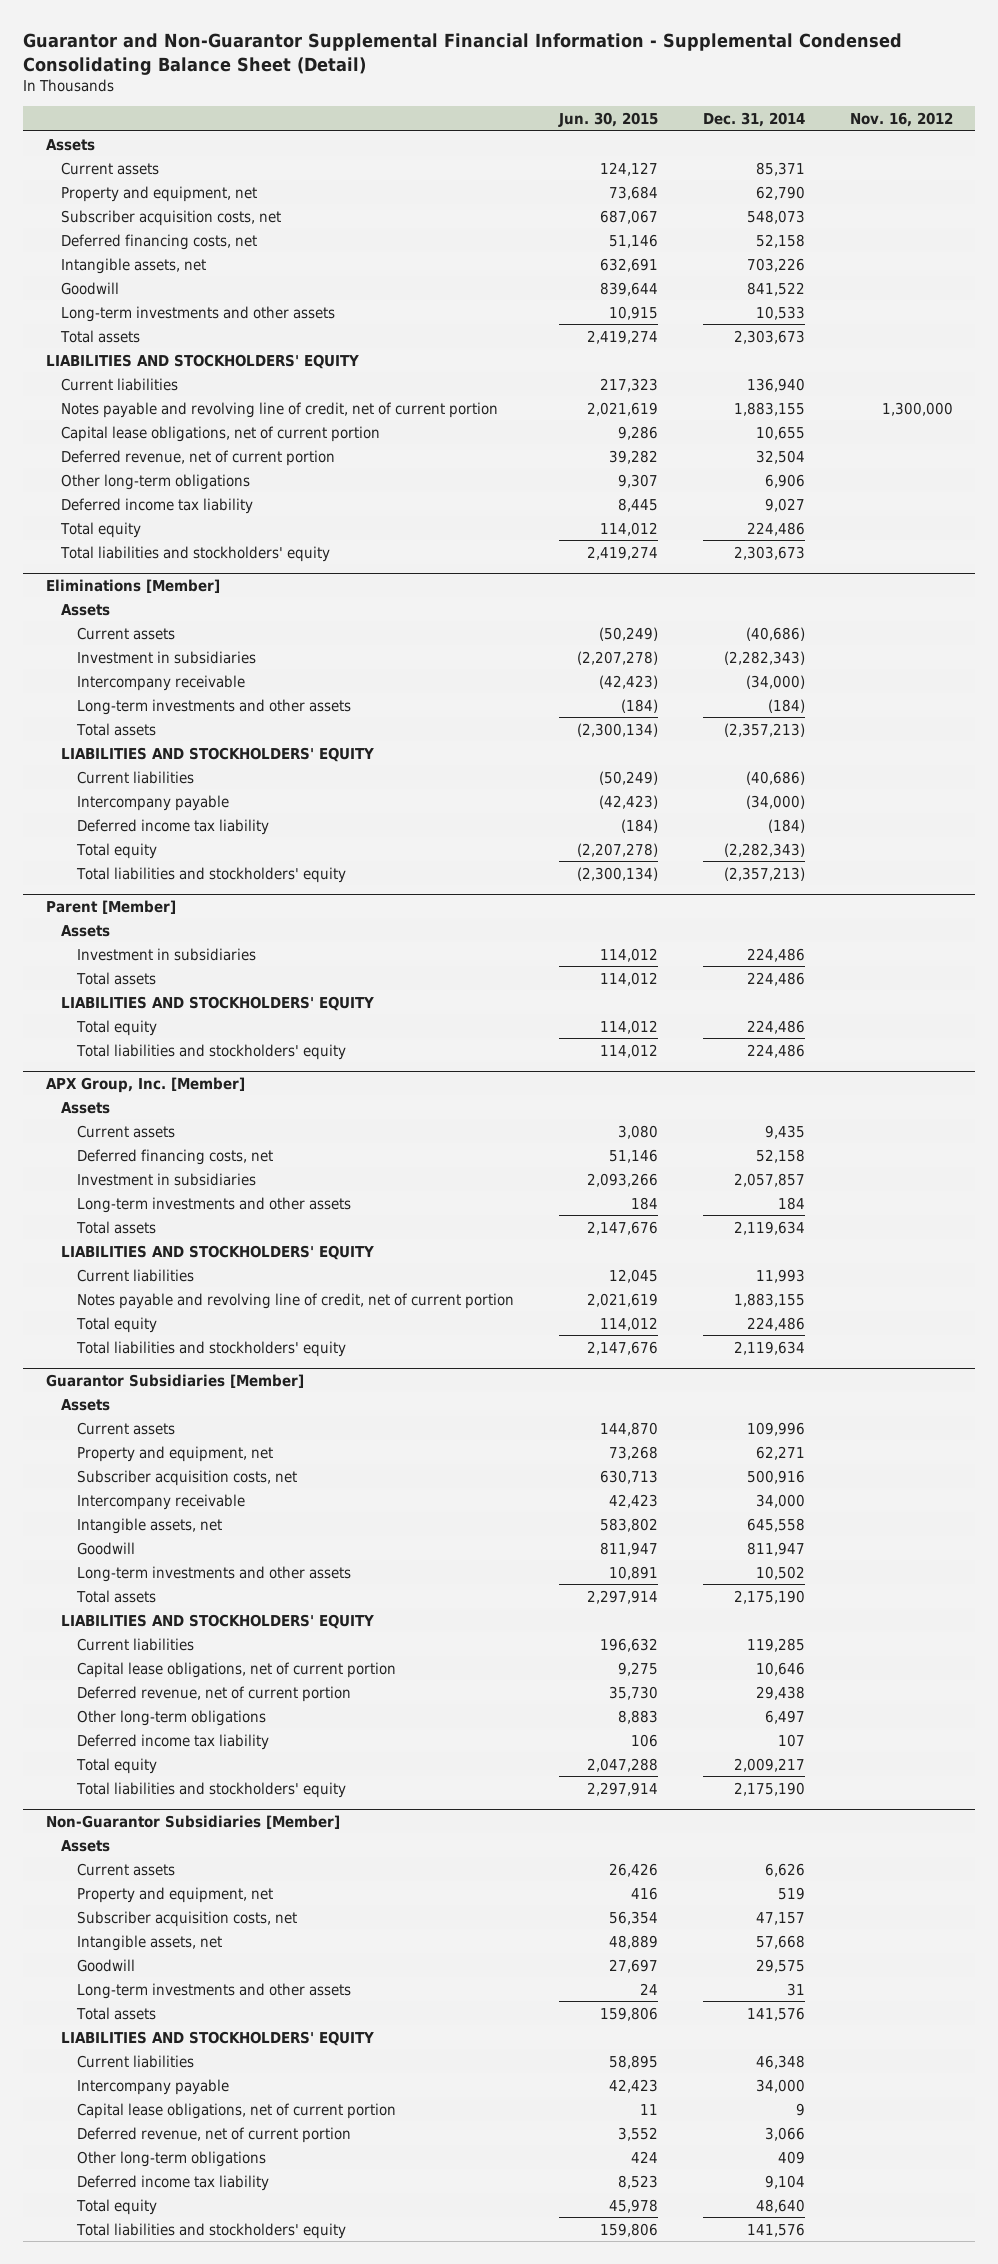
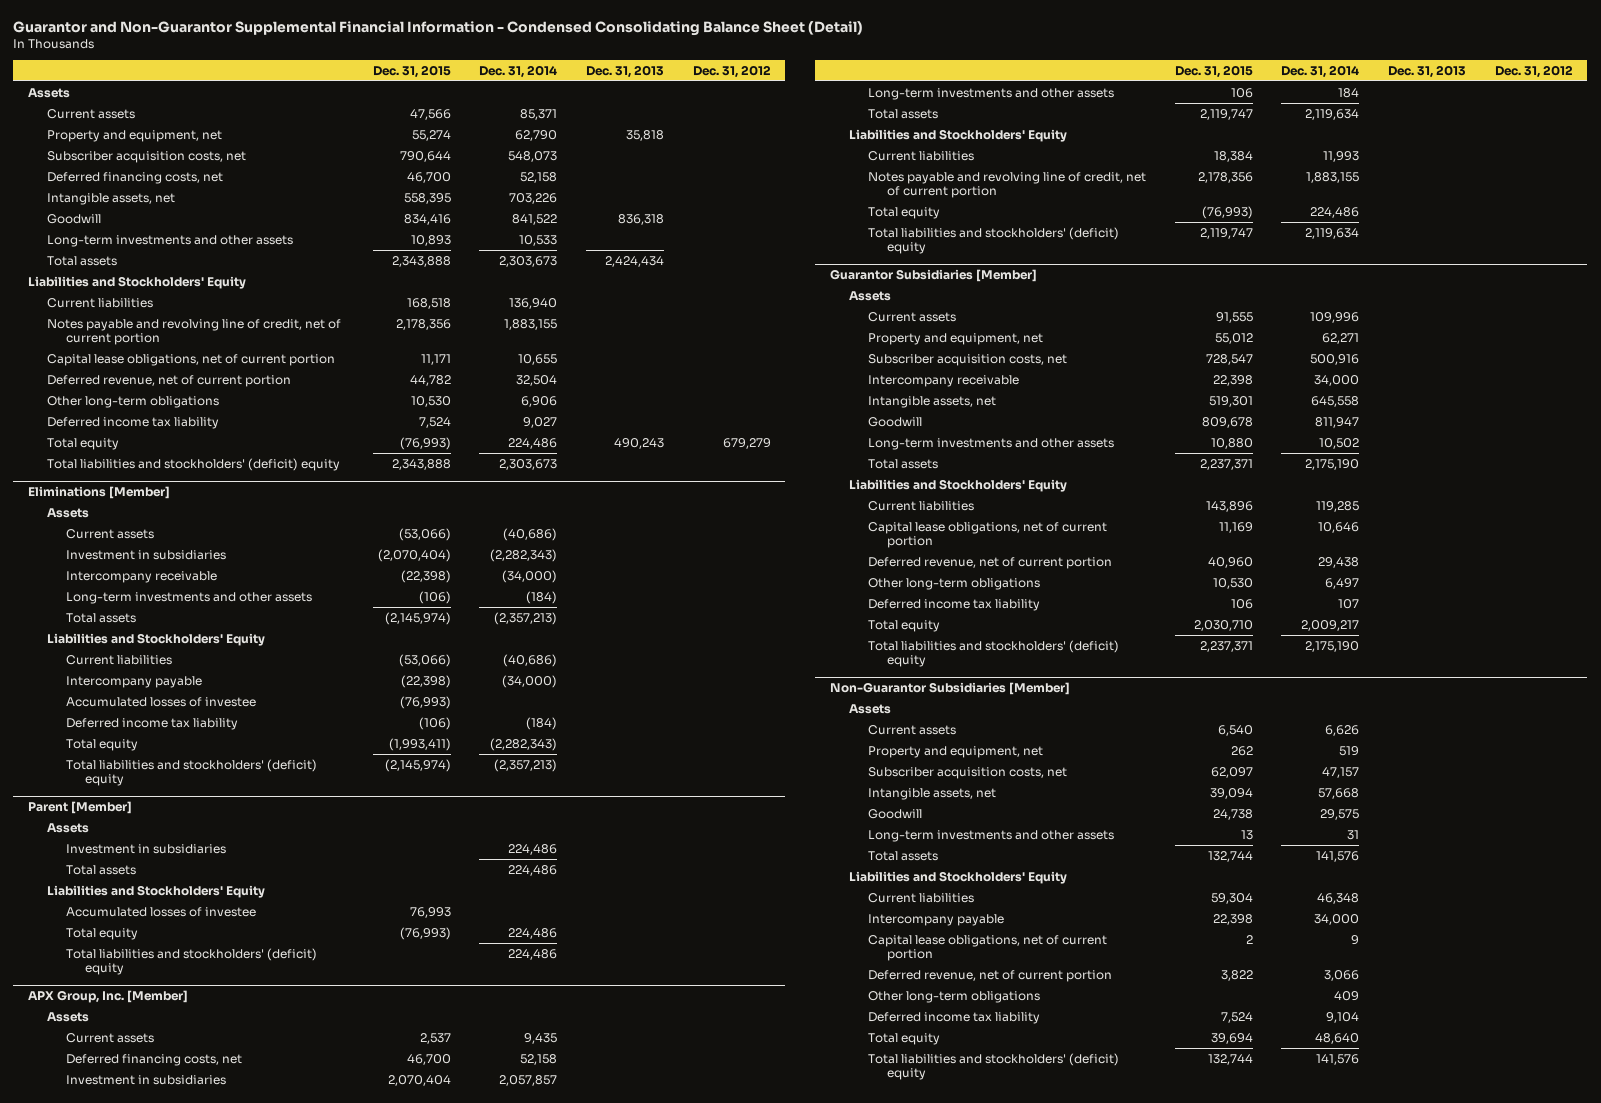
- Guarantor and Non-Guarantor Supplemental Financial Information - Supplemental Condensed Consolidating Balance Sheet (Detail)
+ Guarantor and Non-Guarantor Supplemental Financial Information - Condensed Consolidating Balance Sheet (Detail)
- | Jun. 30, 2015 | Dec. 31, 2014 | Nov. 16, 2012
+ | Dec. 31, 2015 | Dec. 31, 2014 | Dec. 31, 2013 | Dec. 31, 2012
- LIABILITIES AND STOCKHOLDERS' EQUITY
+ Liabilities and Stockholders' Equity
- Total liabilities and stockholders' equity | 2,419,274 | 2,303,673 |
+ Total liabilities and stockholders' (deficit) equity | 2,343,888 | 2,303,673 | |
@ Eliminations [Member]
- LIABILITIES AND STOCKHOLDERS' EQUITY
+ Liabilities and Stockholders' Equity
+ Accumulated losses of investee | (76,993) | | |
- Total liabilities and stockholders' equity | (2,300,134) | (2,357,213) |
+ Total liabilities and stockholders' (deficit) equity | (2,145,974) | (2,357,213) | |
@ Parent [Member]
- LIABILITIES AND STOCKHOLDERS' EQUITY
+ Liabilities and Stockholders' Equity
+ Accumulated losses of investee | 76,993 | | |
- Total liabilities and stockholders' equity | 114,012 | 224,486 |
+ Total liabilities and stockholders' (deficit) equity | | 224,486 | |
@ APX Group, Inc. [Member]
- LIABILITIES AND STOCKHOLDERS' EQUITY
+ Liabilities and Stockholders' Equity
- Total liabilities and stockholders' equity | 2,147,676 | 2,119,634 |
+ Total liabilities and stockholders' (deficit) equity | 2,119,747 | 2,119,634 | |
@ Guarantor Subsidiaries [Member]
- LIABILITIES AND STOCKHOLDERS' EQUITY
+ Liabilities and Stockholders' Equity
- Total liabilities and stockholders' equity | 2,297,914 | 2,175,190 |
+ Total liabilities and stockholders' (deficit) equity | 2,237,371 | 2,175,190 | |
@ Non-Guarantor Subsidiaries [Member]
- LIABILITIES AND STOCKHOLDERS' EQUITY
+ Liabilities and Stockholders' Equity
- Total liabilities and stockholders' equity | 159,806 | 141,576 |
+ Total liabilities and stockholders' (deficit) equity | 132,744 | 141,576 | |

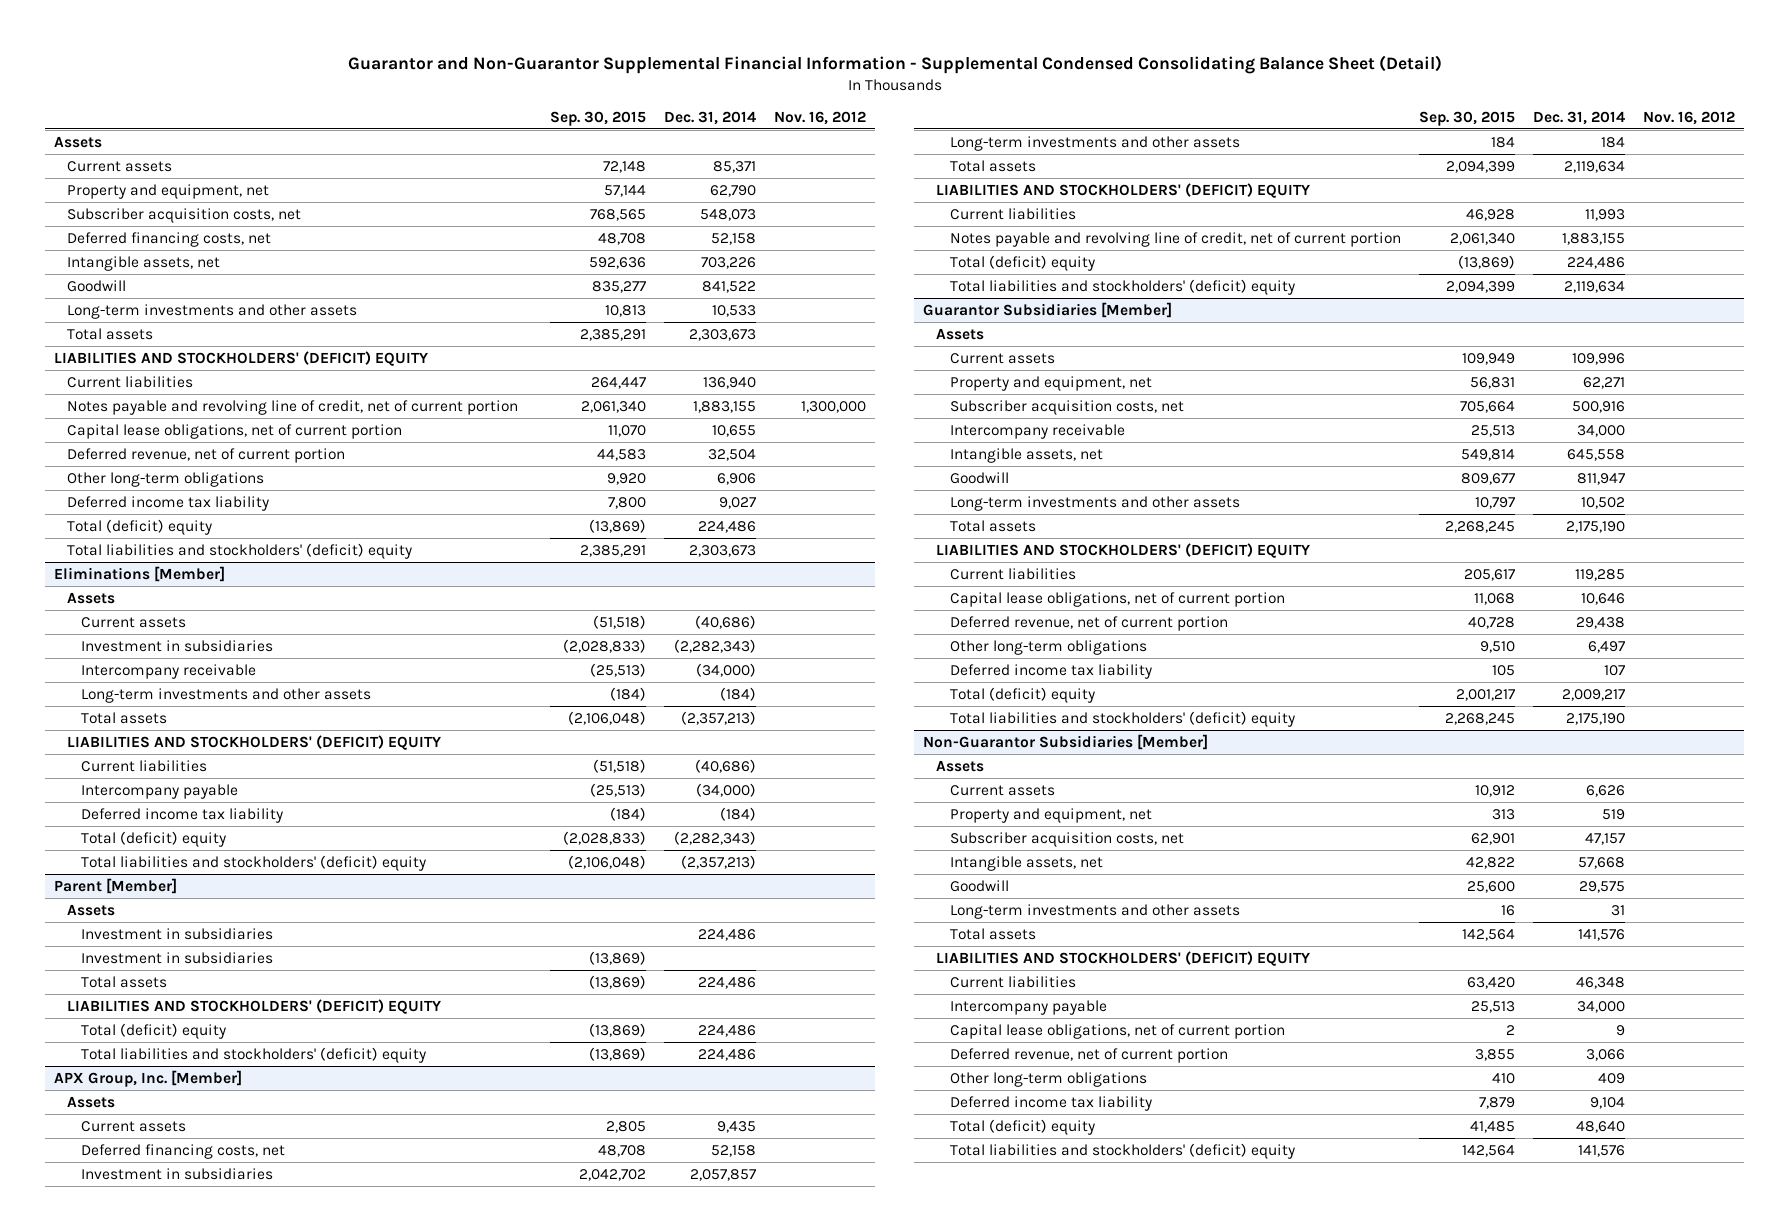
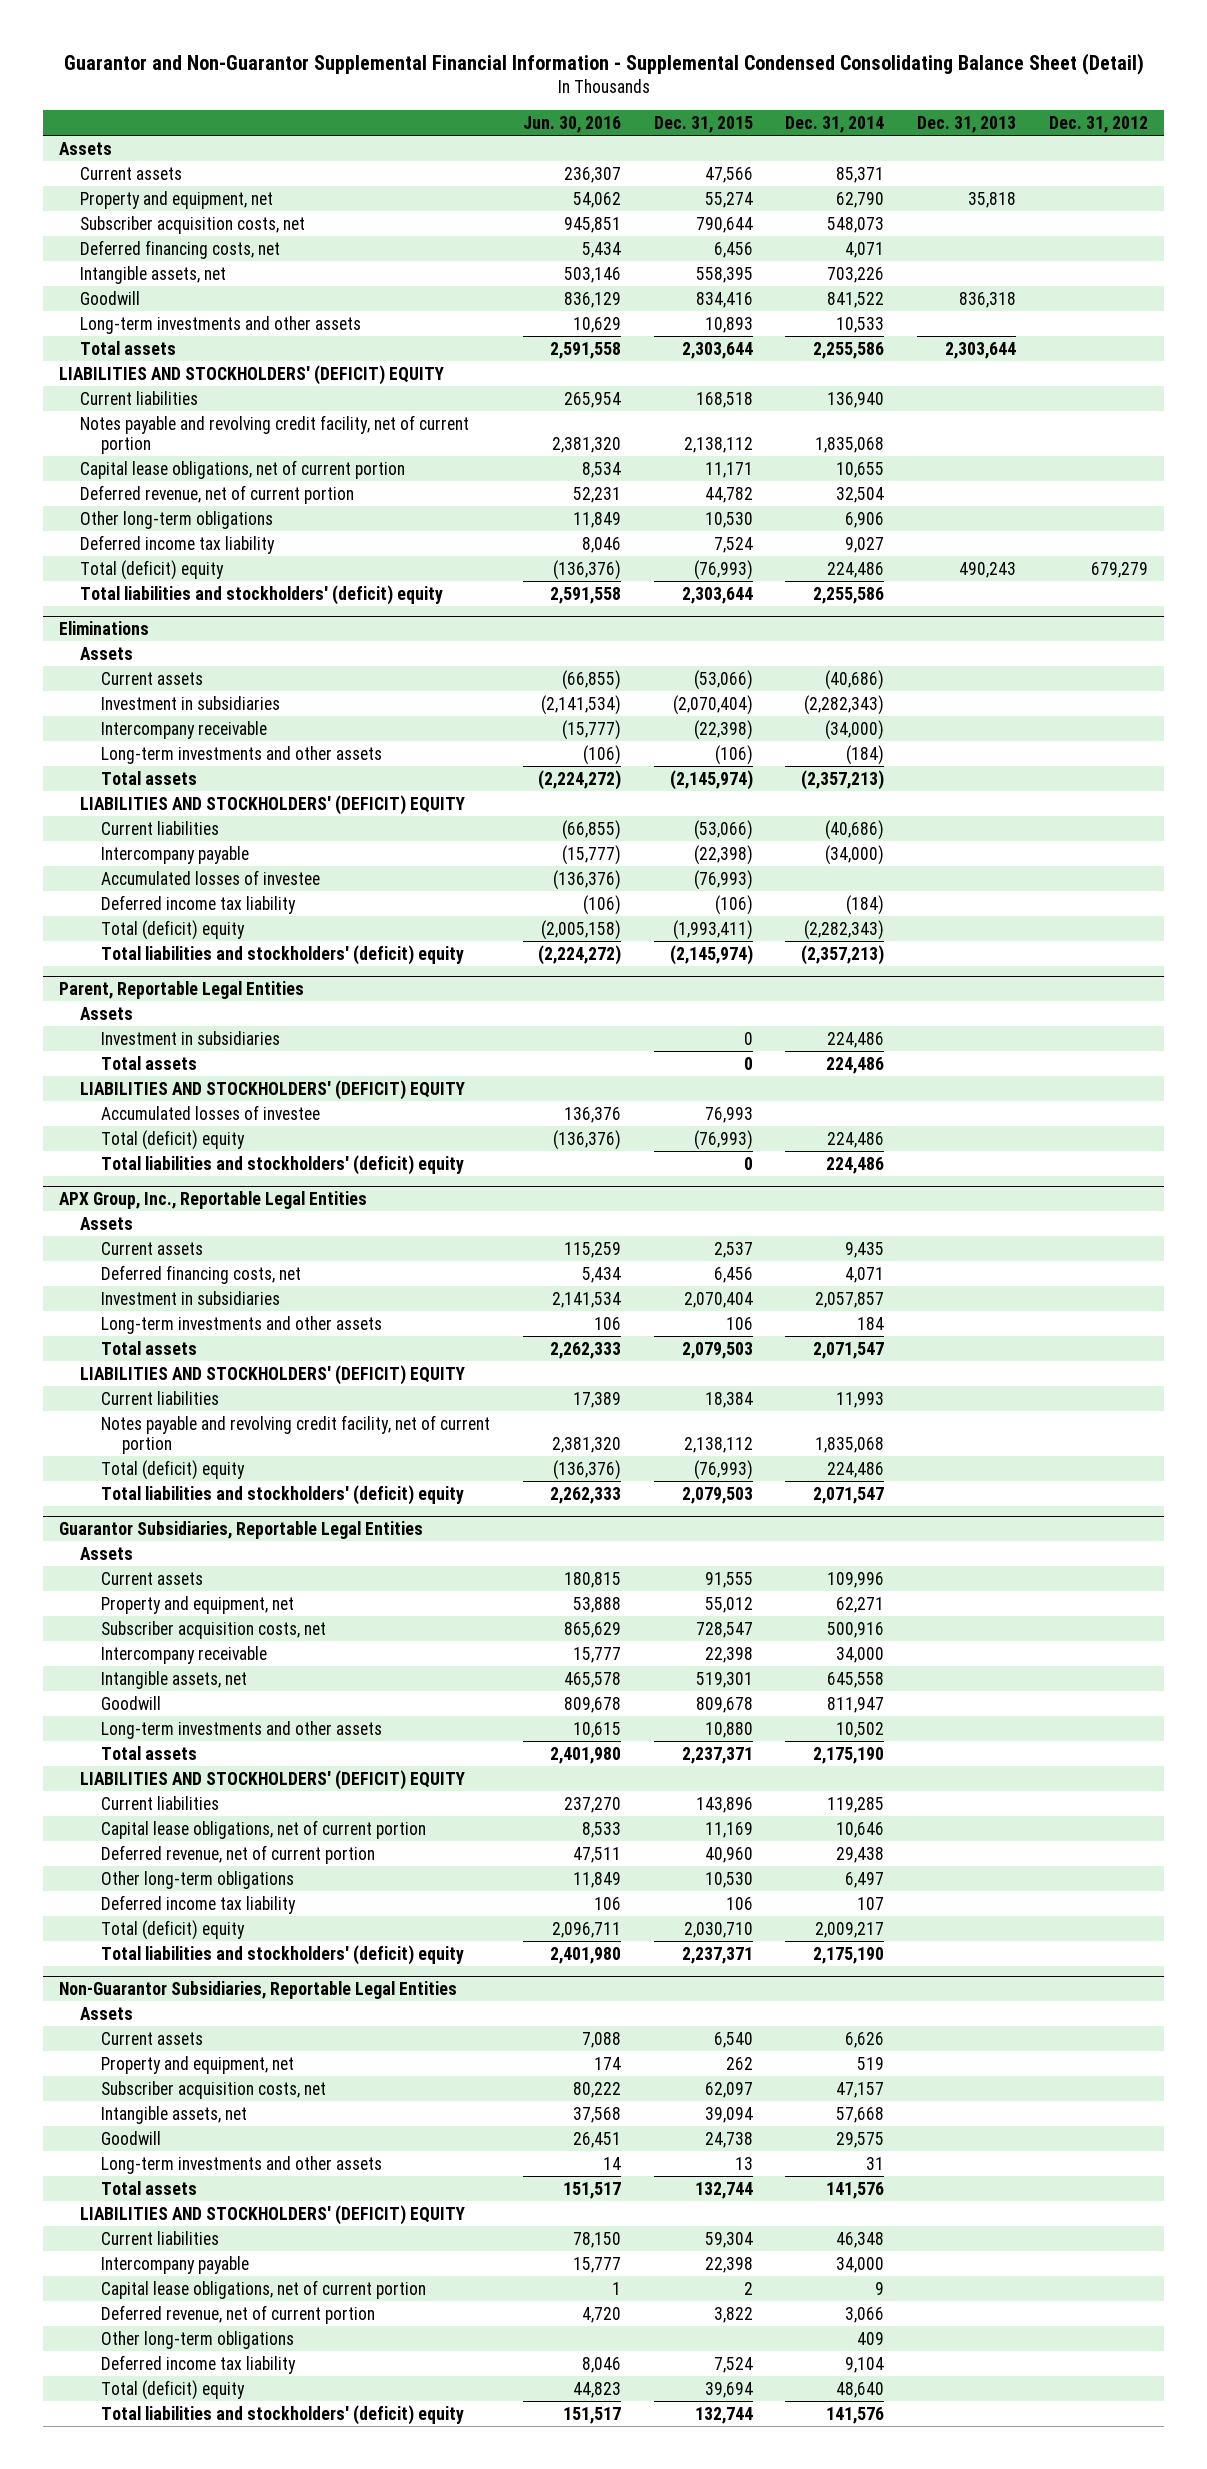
- | Sep. 30, 2015 | Dec. 31, 2014 | Nov. 16, 2012
+ | Jun. 30, 2016 | Dec. 31, 2015 | Dec. 31, 2014 | Dec. 31, 2013 | Dec. 31, 2012
- Deferred financing costs, net | 48,708 | 52,158 |
+ Deferred financing costs, net | 5,434 | 6,456 | 4,071 | |
- Total assets | 2,385,291 | 2,303,673 |
+ Total assets | 2,591,558 | 2,303,644 | 2,255,586 | 2,303,644 |
- Notes payable and revolving line of credit, net of current portion | 2,061,340 | 1,883,155 | 1,300,000
+ Notes payable and revolving credit facility, net of current portion | 2,381,320 | 2,138,112 | 1,835,068 | |
- Total liabilities and stockholders' (deficit) equity | 2,385,291 | 2,303,673 |
- Eliminations [Member]
+ Total liabilities and stockholders' (deficit) equity | 2,591,558 | 2,303,644 | 2,255,586 | |
+ Eliminations
+ Accumulated losses of investee | (136,376) | (76,993) | | |
- Parent [Member]
+ Parent, Reportable Legal Entities
- Investment in subsidiaries | (13,869) | |
+ Accumulated losses of investee | 136,376 | 76,993 | | |
- APX Group, Inc. [Member]
+ APX Group, Inc., Reportable Legal Entities
- Deferred financing costs, net | 48,708 | 52,158 |
+ Deferred financing costs, net | 5,434 | 6,456 | 4,071 | |
- Total assets | 2,094,399 | 2,119,634 |
+ Total assets | 2,262,333 | 2,079,503 | 2,071,547 | |
- Notes payable and revolving line of credit, net of current portion | 2,061,340 | 1,883,155 |
+ Notes payable and revolving credit facility, net of current portion | 2,381,320 | 2,138,112 | 1,835,068 | |
- Total liabilities and stockholders' (deficit) equity | 2,094,399 | 2,119,634 |
- Guarantor Subsidiaries [Member]
+ Total liabilities and stockholders' (deficit) equity | 2,262,333 | 2,079,503 | 2,071,547 | |
+ Guarantor Subsidiaries, Reportable Legal Entities
- Non-Guarantor Subsidiaries [Member]
+ Non-Guarantor Subsidiaries, Reportable Legal Entities

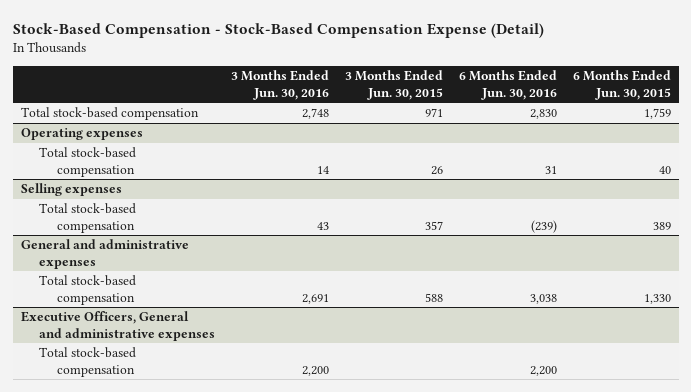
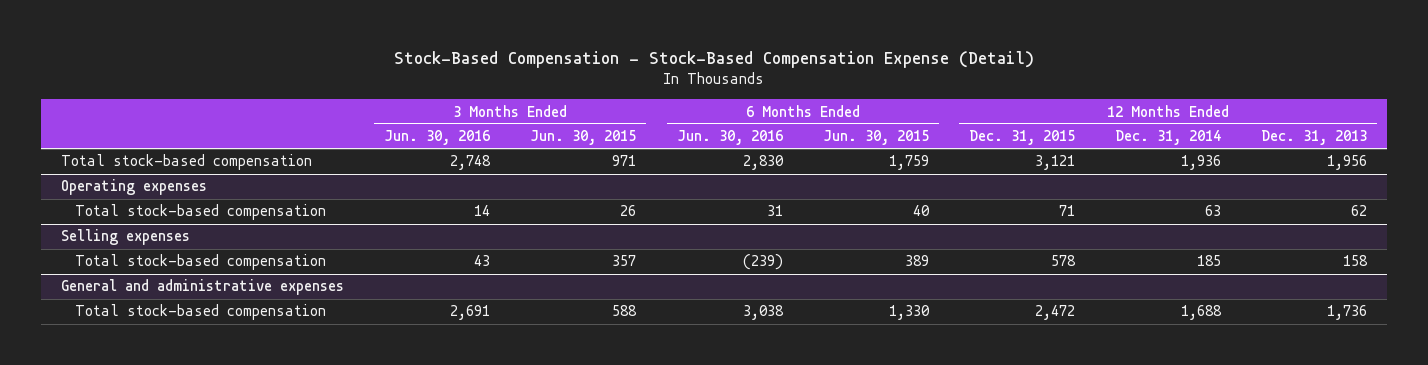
- | 3 Months Ended Jun. 30, 2016 | 3 Months Ended Jun. 30, 2015 | 6 Months Ended Jun. 30, 2016 | 6 Months Ended Jun. 30, 2015
+ | 3 Months Ended Jun. 30, 2016 | 3 Months Ended Jun. 30, 2015 | 6 Months Ended Jun. 30, 2016 | 6 Months Ended Jun. 30, 2015 | 12 Months Ended Dec. 31, 2015 | 12 Months Ended Dec. 31, 2014 | 12 Months Ended Dec. 31, 2013
- Executive Officers, General and administrative expenses
- Total stock-based compensation | 2,200 | | 2,200 |

